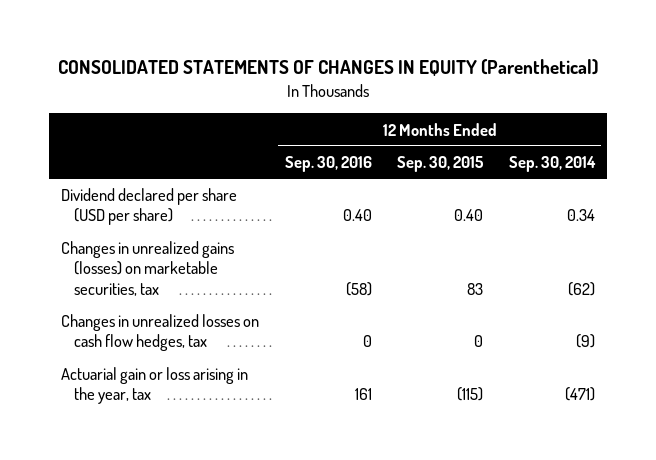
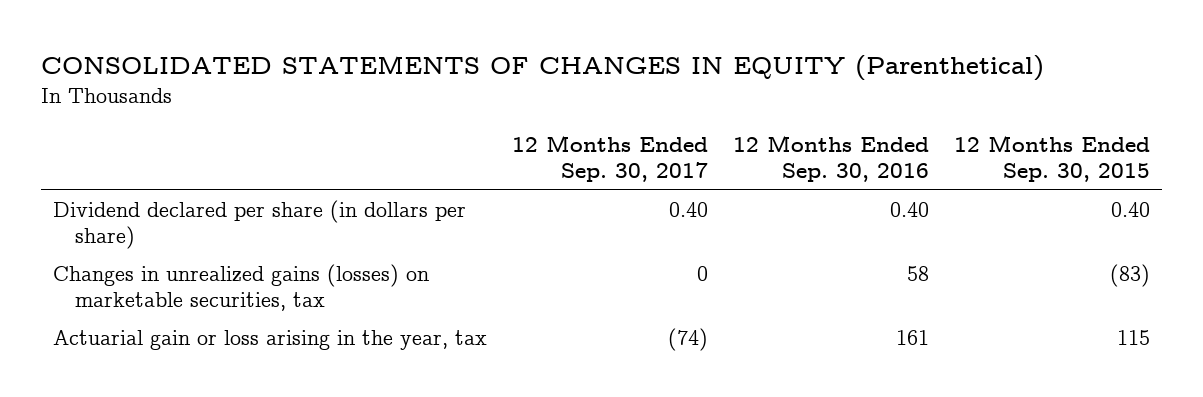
- | 12 Months Ended Sep. 30, 2016 | 12 Months Ended Sep. 30, 2015 | 12 Months Ended Sep. 30, 2014
+ | 12 Months Ended Sep. 30, 2017 | 12 Months Ended Sep. 30, 2016 | 12 Months Ended Sep. 30, 2015
- Dividend declared per share (USD per share) | 0.40 | 0.40 | 0.34
- Changes in unrealized gains (losses) on marketable securities, tax | (58) | 83 | (62)
- Changes in unrealized losses on cash flow hedges, tax | 0 | 0 | (9)
- Actuarial gain or loss arising in the year, tax | 161 | (115) | (471)
+ Dividend declared per share (in dollars per share) | 0.40 | 0.40 | 0.40
+ Changes in unrealized gains (losses) on marketable securities, tax | 0 | 58 | (83)
+ Actuarial gain or loss arising in the year, tax | (74) | 161 | 115

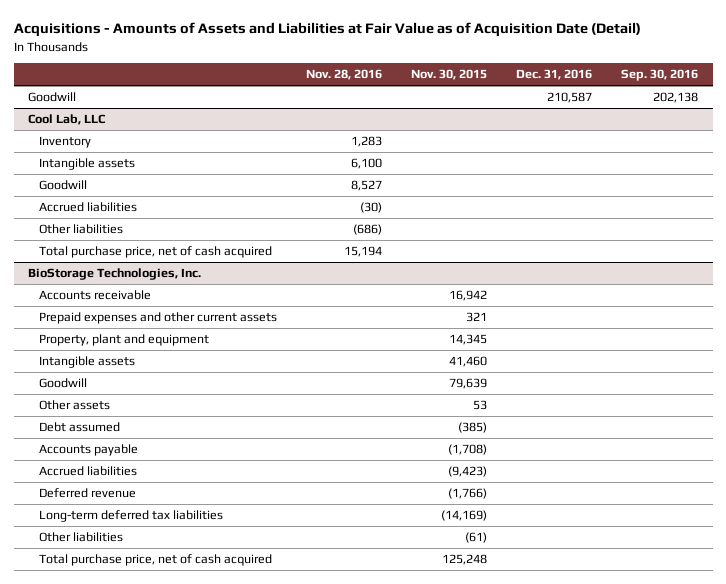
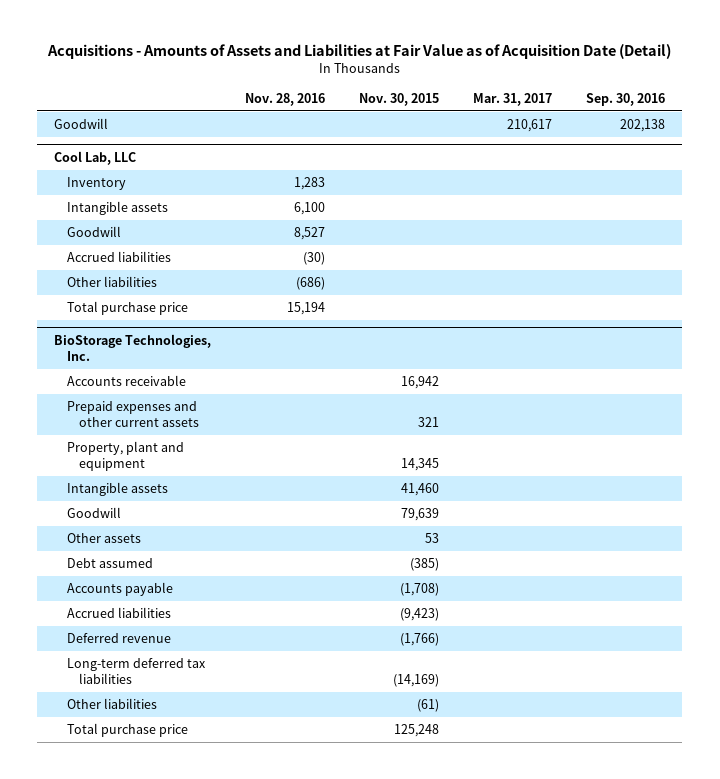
- | Nov. 28, 2016 | Nov. 30, 2015 | Dec. 31, 2016 | Sep. 30, 2016
+ | Nov. 28, 2016 | Nov. 30, 2015 | Mar. 31, 2017 | Sep. 30, 2016
@ Cool Lab, LLC
- Total purchase price, net of cash acquired | 15,194 | | |
+ Total purchase price | 15,194 | | |
@ BioStorage Technologies, Inc.
- Total purchase price, net of cash acquired | | 125,248 | |
+ Total purchase price | | 125,248 | |

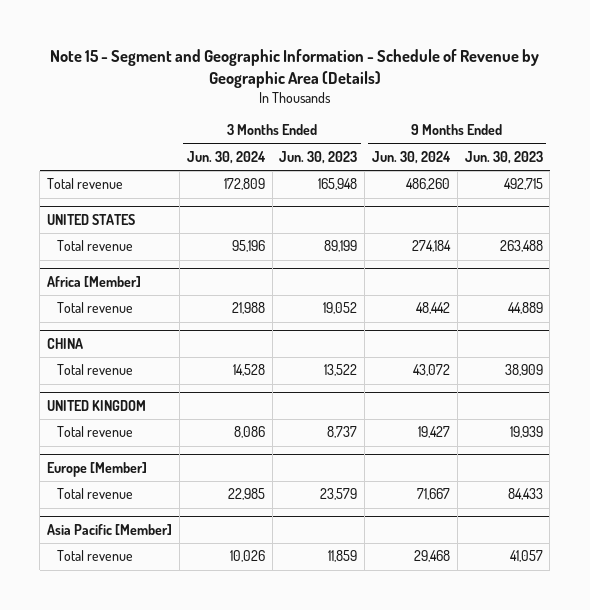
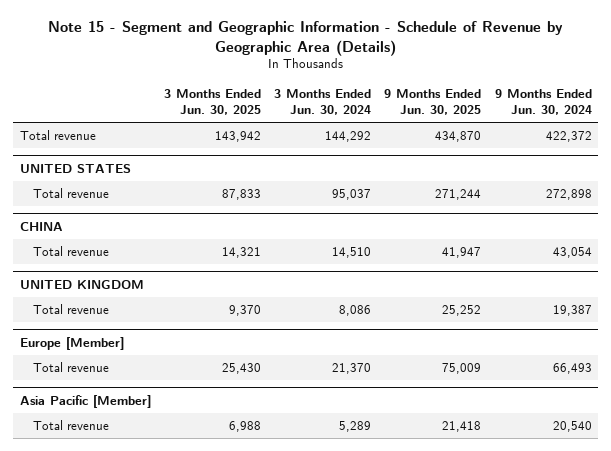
- | 3 Months Ended Jun. 30, 2024 | 3 Months Ended Jun. 30, 2023 | 9 Months Ended Jun. 30, 2024 | 9 Months Ended Jun. 30, 2023
+ | 3 Months Ended Jun. 30, 2025 | 3 Months Ended Jun. 30, 2024 | 9 Months Ended Jun. 30, 2025 | 9 Months Ended Jun. 30, 2024
- Total revenue | 172,809 | 165,948 | 486,260 | 492,715
+ Total revenue | 143,942 | 144,292 | 434,870 | 422,372
@ UNITED STATES
- Total revenue | 95,196 | 89,199 | 274,184 | 263,488
- Africa [Member]
- Total revenue | 21,988 | 19,052 | 48,442 | 44,889
@ UNITED STATES
+ Total revenue | 87,833 | 95,037 | 271,244 | 272,898
@ CHINA
- Total revenue | 14,528 | 13,522 | 43,072 | 38,909
+ Total revenue | 14,321 | 14,510 | 41,947 | 43,054
@ UNITED KINGDOM
- Total revenue | 8,086 | 8,737 | 19,427 | 19,939
+ Total revenue | 9,370 | 8,086 | 25,252 | 19,387
@ Europe [Member]
- Total revenue | 22,985 | 23,579 | 71,667 | 84,433
+ Total revenue | 25,430 | 21,370 | 75,009 | 66,493
@ Asia Pacific [Member]
- Total revenue | 10,026 | 11,859 | 29,468 | 41,057
+ Total revenue | 6,988 | 5,289 | 21,418 | 20,540

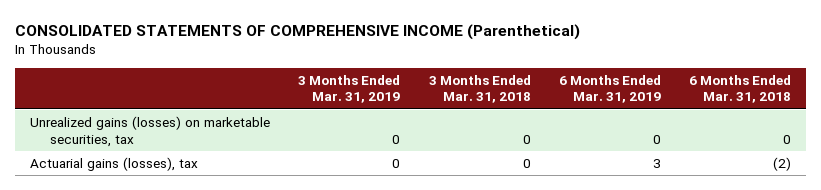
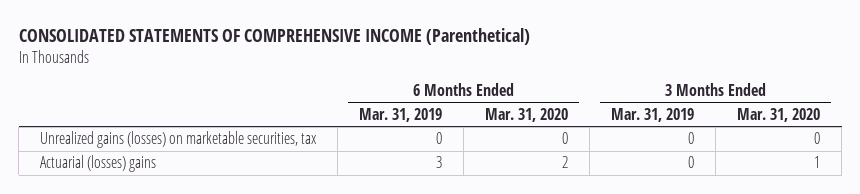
- | 3 Months Ended Mar. 31, 2019 | 3 Months Ended Mar. 31, 2018 | 6 Months Ended Mar. 31, 2019 | 6 Months Ended Mar. 31, 2018
+ | 6 Months Ended Mar. 31, 2019 | 6 Months Ended Mar. 31, 2020 | 3 Months Ended Mar. 31, 2019 | 3 Months Ended Mar. 31, 2020
- Actuarial gains (losses), tax | 0 | 0 | 3 | (2)
+ Actuarial (losses) gains | 3 | 2 | 0 | 1

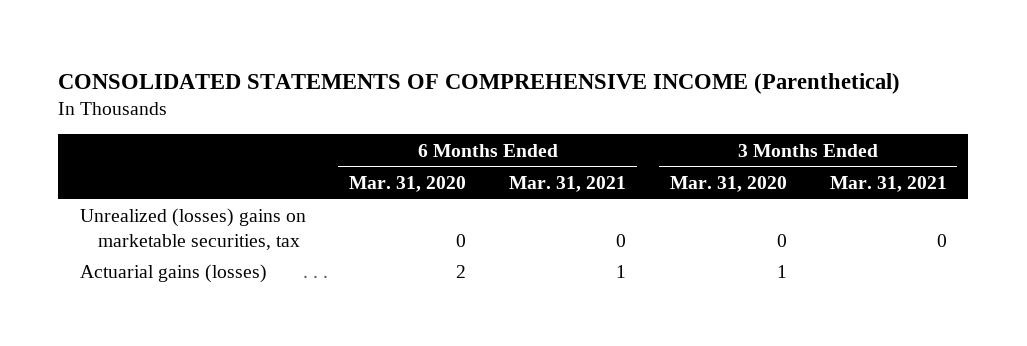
- | 6 Months Ended Mar. 31, 2019 | 6 Months Ended Mar. 31, 2020 | 3 Months Ended Mar. 31, 2019 | 3 Months Ended Mar. 31, 2020
+ | 6 Months Ended Mar. 31, 2020 | 6 Months Ended Mar. 31, 2021 | 3 Months Ended Mar. 31, 2020 | 3 Months Ended Mar. 31, 2021
- Unrealized gains (losses) on marketable securities, tax | 0 | 0 | 0 | 0
- Actuarial (losses) gains | 3 | 2 | 0 | 1
+ Unrealized (losses) gains on marketable securities, tax | 0 | 0 | 0 | 0
+ Actuarial gains (losses) | 2 | 1 | 1 |

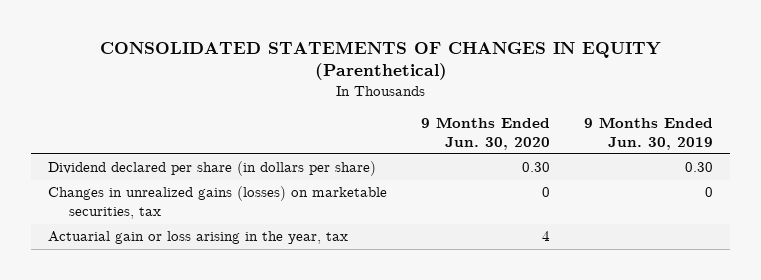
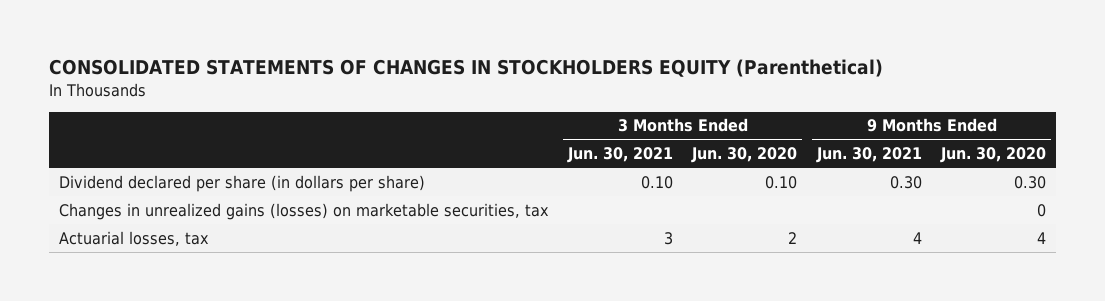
- CONSOLIDATED STATEMENTS OF CHANGES IN EQUITY (Parenthetical)
+ CONSOLIDATED STATEMENTS OF CHANGES IN STOCKHOLDERS EQUITY (Parenthetical)
- | 9 Months Ended Jun. 30, 2020 | 9 Months Ended Jun. 30, 2019
+ | 3 Months Ended Jun. 30, 2021 | 3 Months Ended Jun. 30, 2020 | 9 Months Ended Jun. 30, 2021 | 9 Months Ended Jun. 30, 2020
- Actuarial gain or loss arising in the year, tax | 4 |
+ Actuarial losses, tax | 3 | 2 | 4 | 4

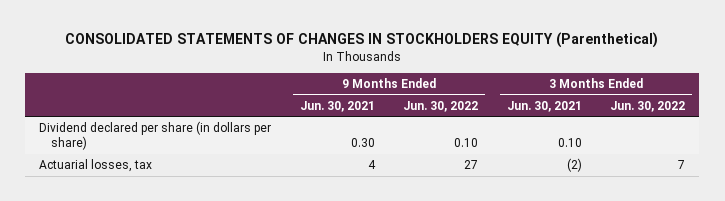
- | 3 Months Ended Jun. 30, 2021 | 3 Months Ended Jun. 30, 2020 | 9 Months Ended Jun. 30, 2021 | 9 Months Ended Jun. 30, 2020
+ | 9 Months Ended Jun. 30, 2021 | 9 Months Ended Jun. 30, 2022 | 3 Months Ended Jun. 30, 2021 | 3 Months Ended Jun. 30, 2022
- Changes in unrealized gains (losses) on marketable securities, tax | | | | 0
- Actuarial losses, tax | 3 | 2 | 4 | 4
+ Actuarial losses, tax | 4 | 27 | (2) | 7

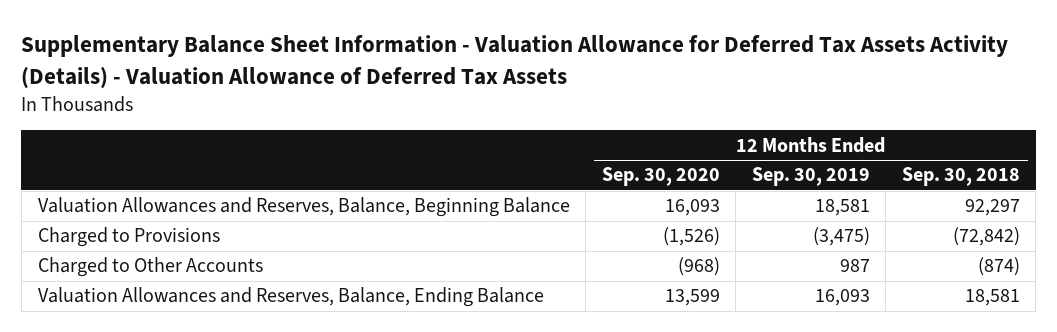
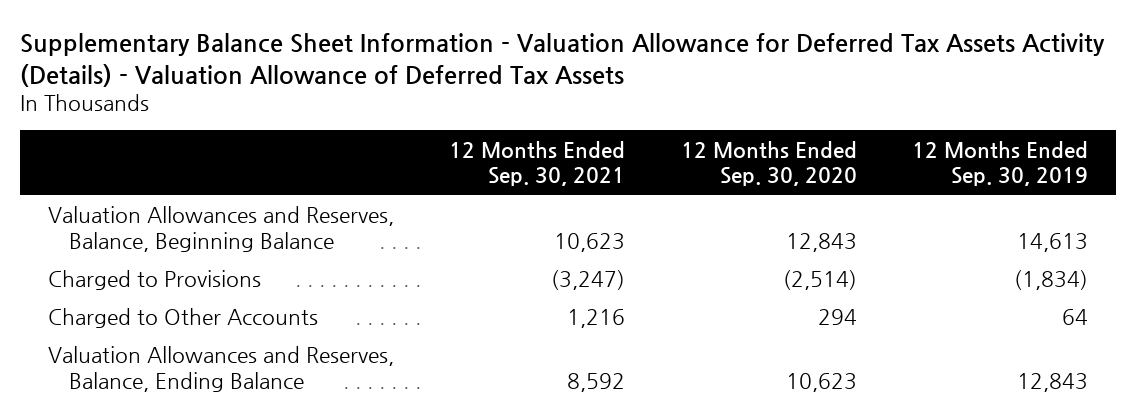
- | 12 Months Ended Sep. 30, 2020 | 12 Months Ended Sep. 30, 2019 | 12 Months Ended Sep. 30, 2018
+ | 12 Months Ended Sep. 30, 2021 | 12 Months Ended Sep. 30, 2020 | 12 Months Ended Sep. 30, 2019
- Valuation Allowances and Reserves, Balance, Beginning Balance | 16,093 | 18,581 | 92,297
- Charged to Provisions | (1,526) | (3,475) | (72,842)
- Charged to Other Accounts | (968) | 987 | (874)
- Valuation Allowances and Reserves, Balance, Ending Balance | 13,599 | 16,093 | 18,581
+ Valuation Allowances and Reserves, Balance, Beginning Balance | 10,623 | 12,843 | 14,613
+ Charged to Provisions | (3,247) | (2,514) | (1,834)
+ Charged to Other Accounts | 1,216 | 294 | 64
+ Valuation Allowances and Reserves, Balance, Ending Balance | 8,592 | 10,623 | 12,843

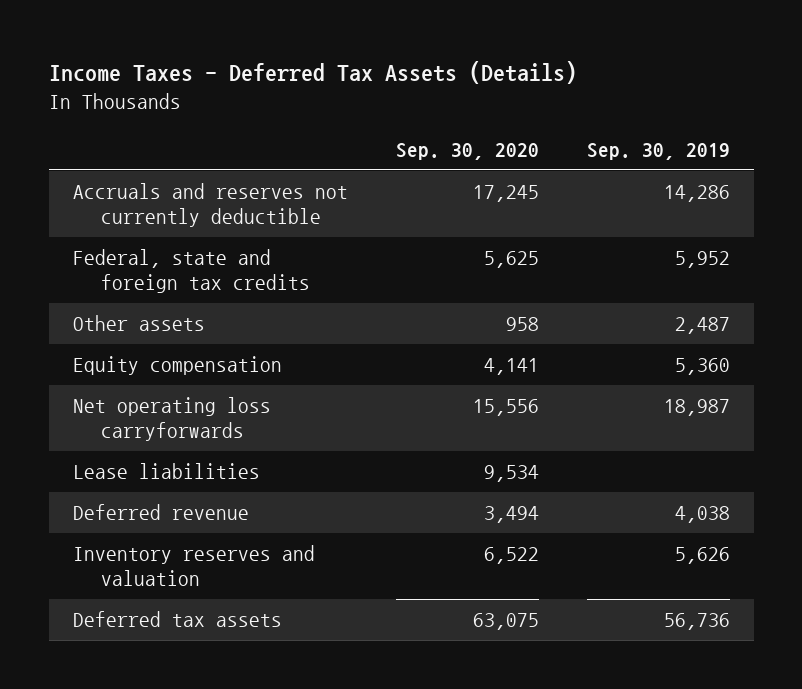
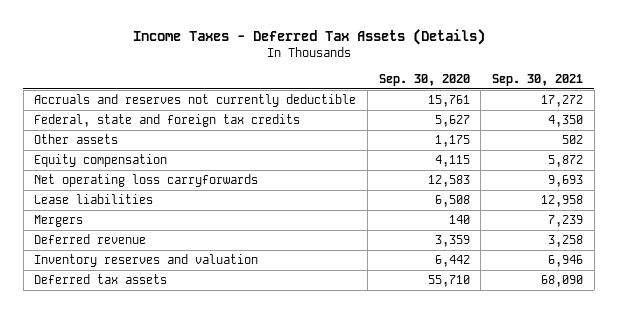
- | Sep. 30, 2020 | Sep. 30, 2019
+ | Sep. 30, 2020 | Sep. 30, 2021
- Accruals and reserves not currently deductible | 17,245 | 14,286
- Federal, state and foreign tax credits | 5,625 | 5,952
- Other assets | 958 | 2,487
- Equity compensation | 4,141 | 5,360
- Net operating loss carryforwards | 15,556 | 18,987
- Lease liabilities | 9,534 |
- Deferred revenue | 3,494 | 4,038
- Inventory reserves and valuation | 6,522 | 5,626
- Deferred tax assets | 63,075 | 56,736
+ Accruals and reserves not currently deductible | 15,761 | 17,272
+ Federal, state and foreign tax credits | 5,627 | 4,350
+ Other assets | 1,175 | 502
+ Equity compensation | 4,115 | 5,872
+ Net operating loss carryforwards | 12,583 | 9,693
+ Lease liabilities | 6,508 | 12,958
+ Mergers | 140 | 7,239
+ Deferred revenue | 3,359 | 3,258
+ Inventory reserves and valuation | 6,442 | 6,946
+ Deferred tax assets | 55,710 | 68,090

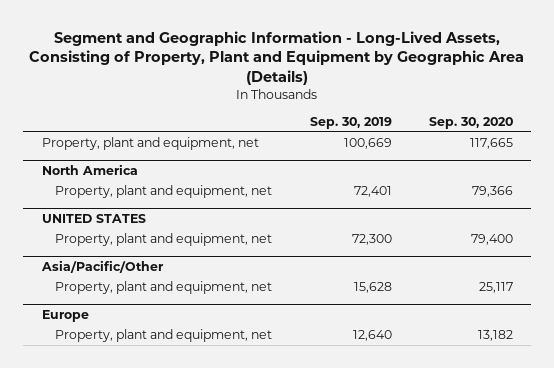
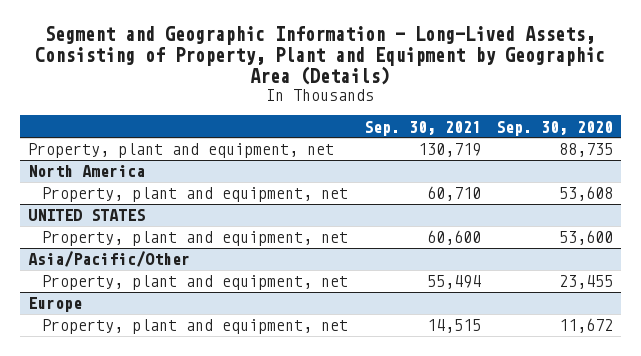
- | Sep. 30, 2019 | Sep. 30, 2020
+ | Sep. 30, 2021 | Sep. 30, 2020
- Property, plant and equipment, net | 100,669 | 117,665
+ Property, plant and equipment, net | 130,719 | 88,735
@ North America
- Property, plant and equipment, net | 72,401 | 79,366
+ Property, plant and equipment, net | 60,710 | 53,608
@ UNITED STATES
- Property, plant and equipment, net | 72,300 | 79,400
+ Property, plant and equipment, net | 60,600 | 53,600
@ Asia/Pacific/Other
- Property, plant and equipment, net | 15,628 | 25,117
+ Property, plant and equipment, net | 55,494 | 23,455
@ Europe
- Property, plant and equipment, net | 12,640 | 13,182
+ Property, plant and equipment, net | 14,515 | 11,672

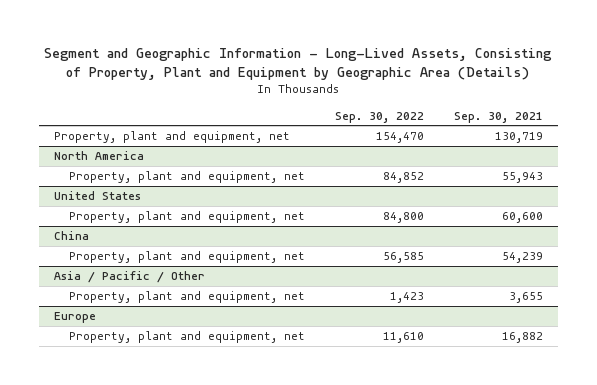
- | Sep. 30, 2021 | Sep. 30, 2020
+ | Sep. 30, 2022 | Sep. 30, 2021
@ North America
- Property, plant and equipment, net | 60,710 | 53,608
- UNITED STATES
@ North America
+ Property, plant and equipment, net | 84,852 | 55,943
+ United States
- Asia/Pacific/Other
- Property, plant and equipment, net | 55,494 | 23,455
+ China
+ Property, plant and equipment, net | 56,585 | 54,239
+ Asia / Pacific / Other
+ Property, plant and equipment, net | 1,423 | 3,655
@ Europe
- Property, plant and equipment, net | 14,515 | 11,672
+ Property, plant and equipment, net | 11,610 | 16,882

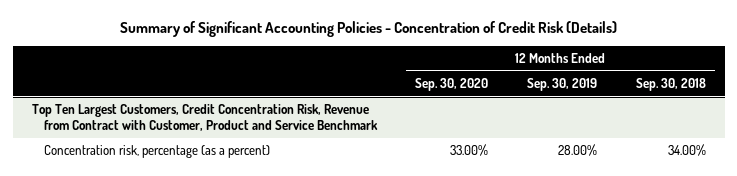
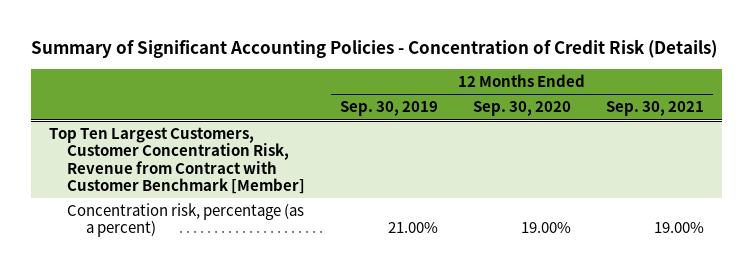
- | 12 Months Ended Sep. 30, 2020 | 12 Months Ended Sep. 30, 2019 | 12 Months Ended Sep. 30, 2018
+ | 12 Months Ended Sep. 30, 2019 | 12 Months Ended Sep. 30, 2020 | 12 Months Ended Sep. 30, 2021
- Top Ten Largest Customers, Credit Concentration Risk, Revenue from Contract with Customer, Product and Service Benchmark
- Concentration risk, percentage (as a percent) | 33.00% | 28.00% | 34.00%
+ Top Ten Largest Customers, Customer Concentration Risk, Revenue from Contract with Customer Benchmark [Member]
+ Concentration risk, percentage (as a percent) | 21.00% | 19.00% | 19.00%

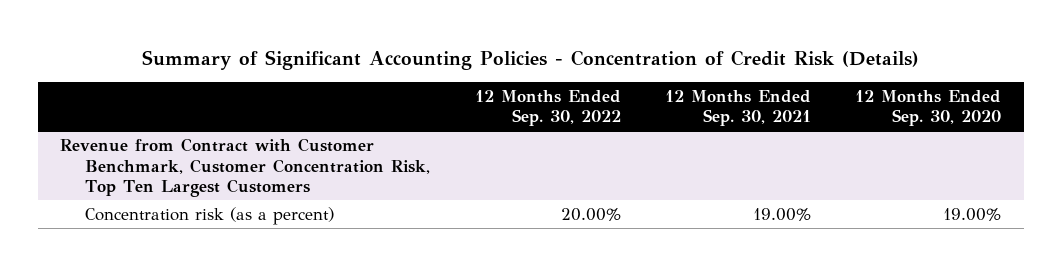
- | 12 Months Ended Sep. 30, 2019 | 12 Months Ended Sep. 30, 2020 | 12 Months Ended Sep. 30, 2021
+ | 12 Months Ended Sep. 30, 2022 | 12 Months Ended Sep. 30, 2021 | 12 Months Ended Sep. 30, 2020
- Top Ten Largest Customers, Customer Concentration Risk, Revenue from Contract with Customer Benchmark [Member]
- Concentration risk, percentage (as a percent) | 21.00% | 19.00% | 19.00%
+ Revenue from Contract with Customer Benchmark, Customer Concentration Risk, Top Ten Largest Customers
+ Concentration risk (as a percent) | 20.00% | 19.00% | 19.00%

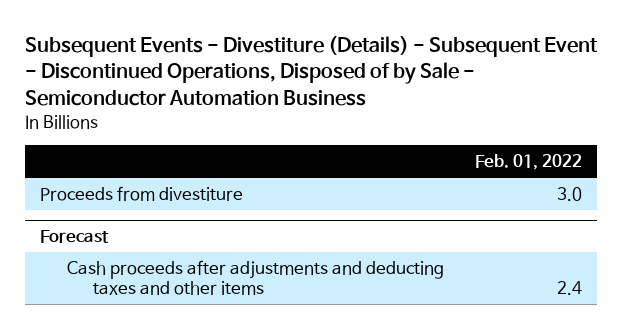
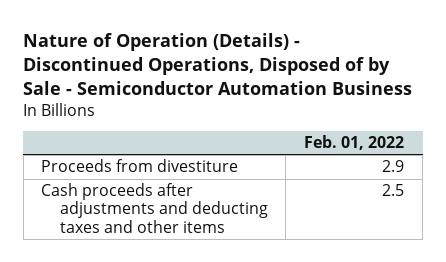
- Subsequent Events - Divestiture (Details) - Subsequent Event - Discontinued Operations, Disposed of by Sale - Semiconductor Automation Business
+ Nature of Operation (Details) - Discontinued Operations, Disposed of by Sale - Semiconductor Automation Business
- Proceeds from divestiture | 3.0
- Forecast
- Cash proceeds after adjustments and deducting taxes and other items | 2.4
+ Proceeds from divestiture | 2.9
+ Cash proceeds after adjustments and deducting taxes and other items | 2.5

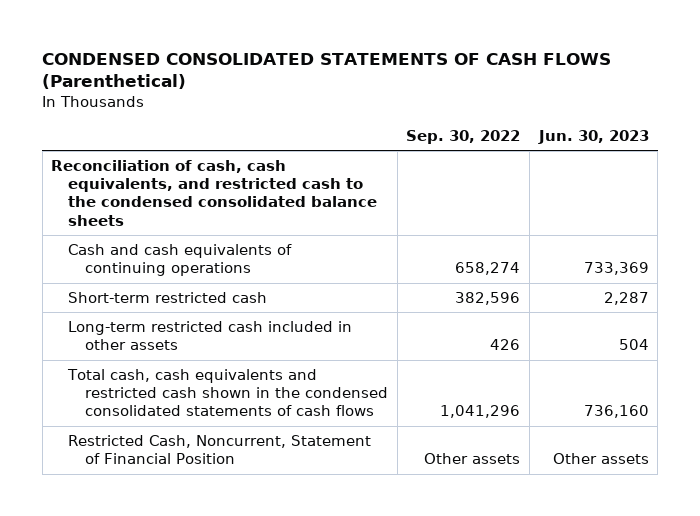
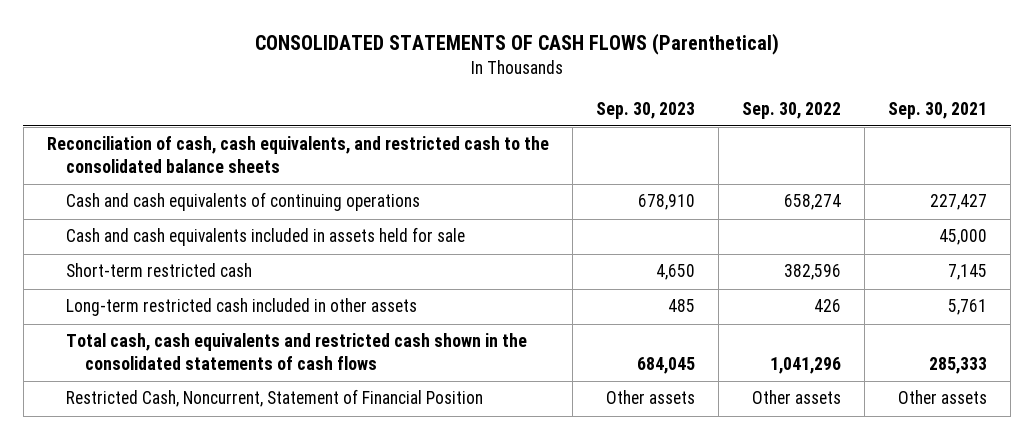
- CONDENSED CONSOLIDATED STATEMENTS OF CASH FLOWS (Parenthetical)
+ CONSOLIDATED STATEMENTS OF CASH FLOWS (Parenthetical)
- | Sep. 30, 2022 | Jun. 30, 2023
+ | Sep. 30, 2023 | Sep. 30, 2022 | Sep. 30, 2021
- Reconciliation of cash, cash equivalents, and restricted cash to the condensed consolidated balance sheets
+ Reconciliation of cash, cash equivalents, and restricted cash to the consolidated balance sheets
+ Cash and cash equivalents included in assets held for sale | | | 45,000
- Total cash, cash equivalents and restricted cash shown in the condensed consolidated statements of cash flows | 1,041,296 | 736,160
+ Total cash, cash equivalents and restricted cash shown in the consolidated statements of cash flows | 684,045 | 1,041,296 | 285,333

